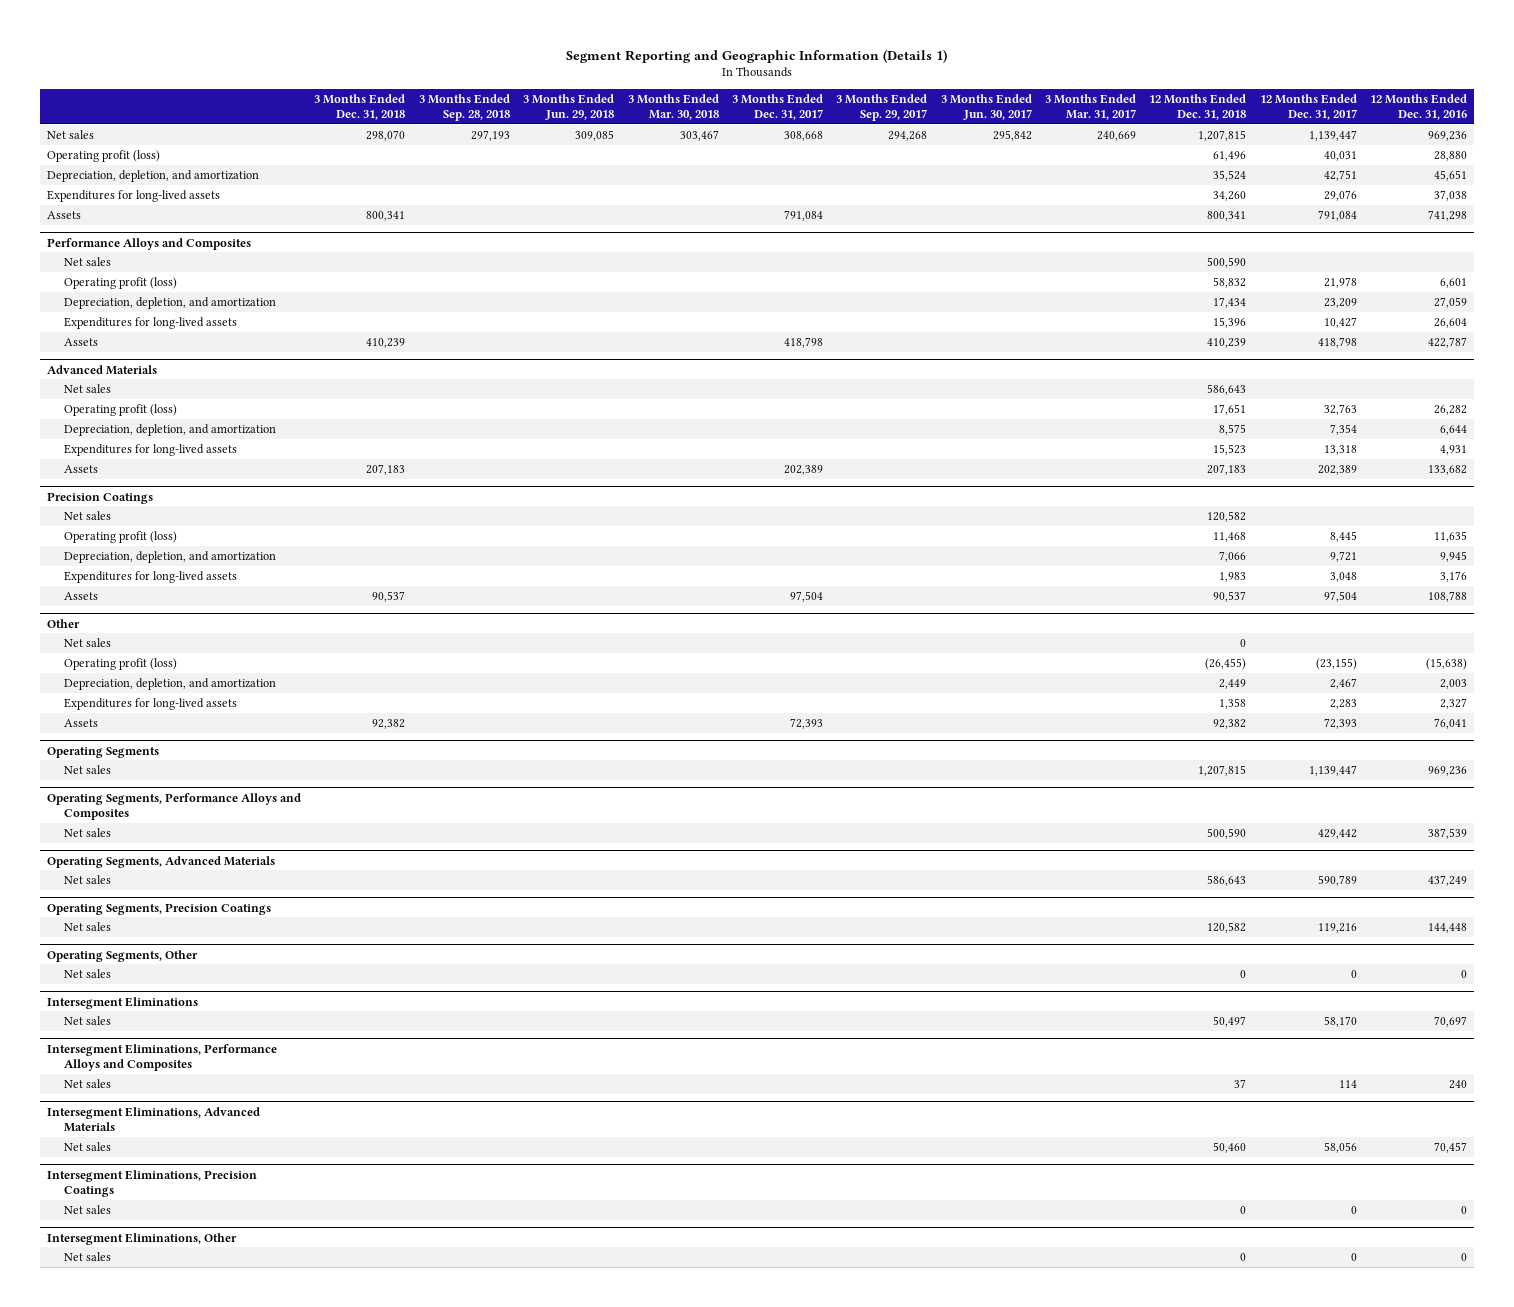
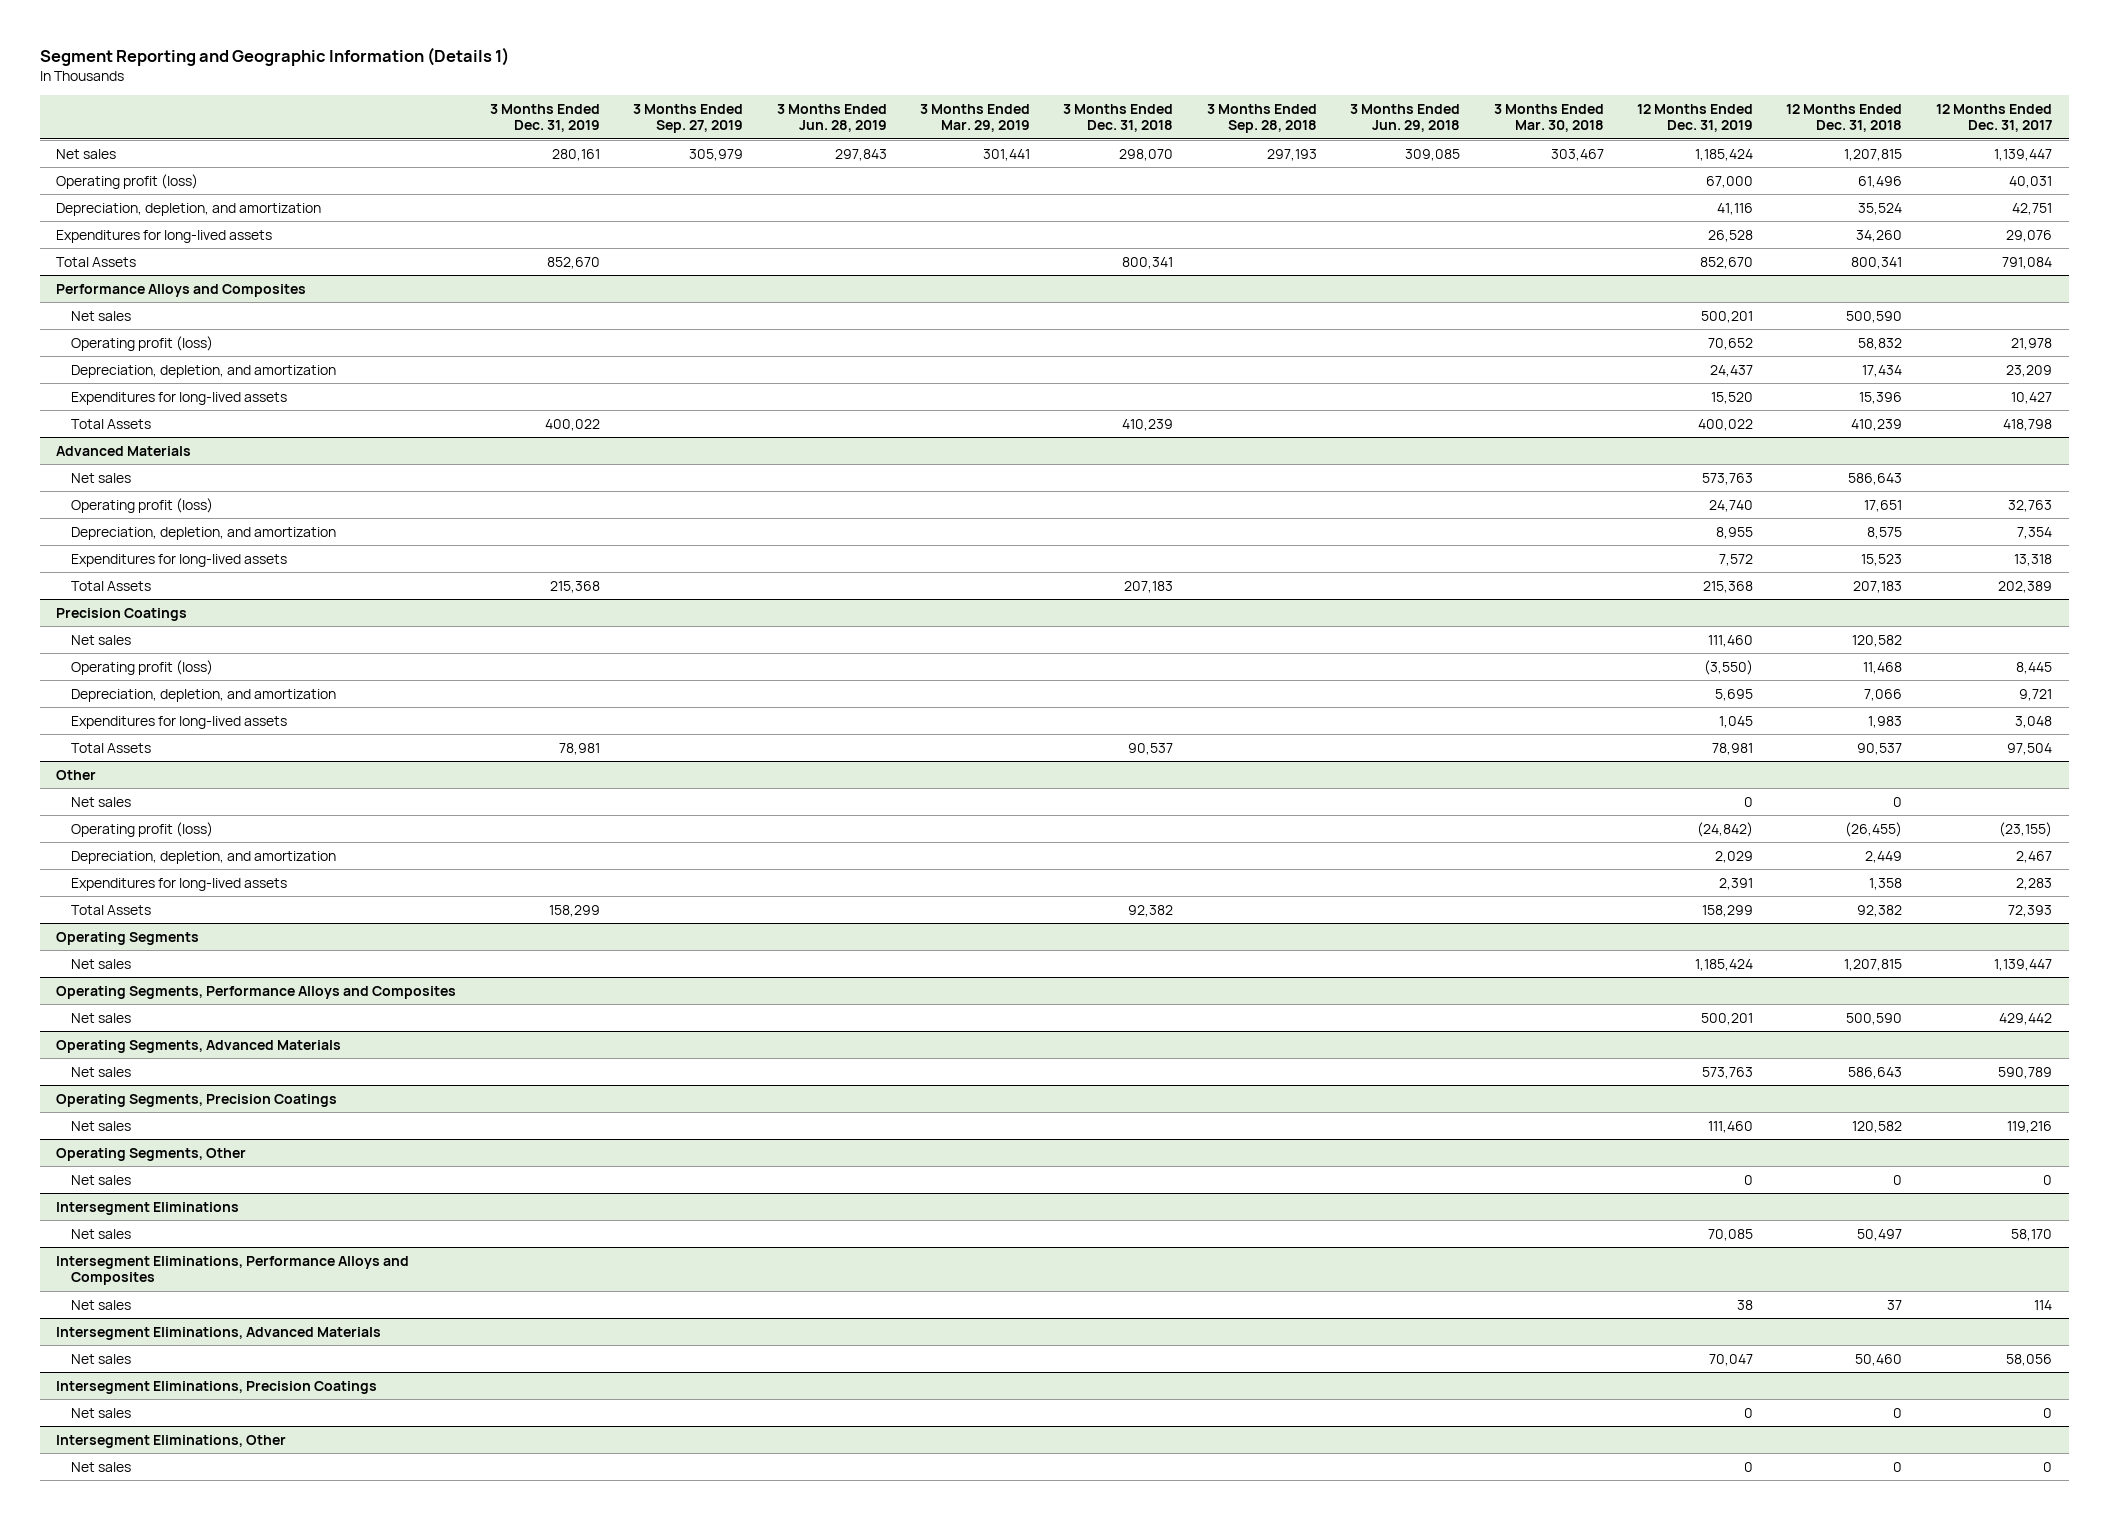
- | 3 Months Ended Dec. 31, 2018 | 3 Months Ended Sep. 28, 2018 | 3 Months Ended Jun. 29, 2018 | 3 Months Ended Mar. 30, 2018 | 3 Months Ended Dec. 31, 2017 | 3 Months Ended Sep. 29, 2017 | 3 Months Ended Jun. 30, 2017 | 3 Months Ended Mar. 31, 2017 | 12 Months Ended Dec. 31, 2018 | 12 Months Ended Dec. 31, 2017 | 12 Months Ended Dec. 31, 2016
+ | 3 Months Ended Dec. 31, 2019 | 3 Months Ended Sep. 27, 2019 | 3 Months Ended Jun. 28, 2019 | 3 Months Ended Mar. 29, 2019 | 3 Months Ended Dec. 31, 2018 | 3 Months Ended Sep. 28, 2018 | 3 Months Ended Jun. 29, 2018 | 3 Months Ended Mar. 30, 2018 | 12 Months Ended Dec. 31, 2019 | 12 Months Ended Dec. 31, 2018 | 12 Months Ended Dec. 31, 2017
- Assets | 800,341 | | | | 791,084 | | | | 800,341 | 791,084 | 741,298
+ Total Assets | 852,670 | | | | 800,341 | | | | 852,670 | 800,341 | 791,084
@ Performance Alloys and Composites
- Assets | 410,239 | | | | 418,798 | | | | 410,239 | 418,798 | 422,787
+ Total Assets | 400,022 | | | | 410,239 | | | | 400,022 | 410,239 | 418,798
@ Advanced Materials
- Assets | 207,183 | | | | 202,389 | | | | 207,183 | 202,389 | 133,682
+ Total Assets | 215,368 | | | | 207,183 | | | | 215,368 | 207,183 | 202,389
@ Precision Coatings
- Assets | 90,537 | | | | 97,504 | | | | 90,537 | 97,504 | 108,788
+ Total Assets | 78,981 | | | | 90,537 | | | | 78,981 | 90,537 | 97,504
@ Other
- Assets | 92,382 | | | | 72,393 | | | | 92,382 | 72,393 | 76,041
+ Total Assets | 158,299 | | | | 92,382 | | | | 158,299 | 92,382 | 72,393

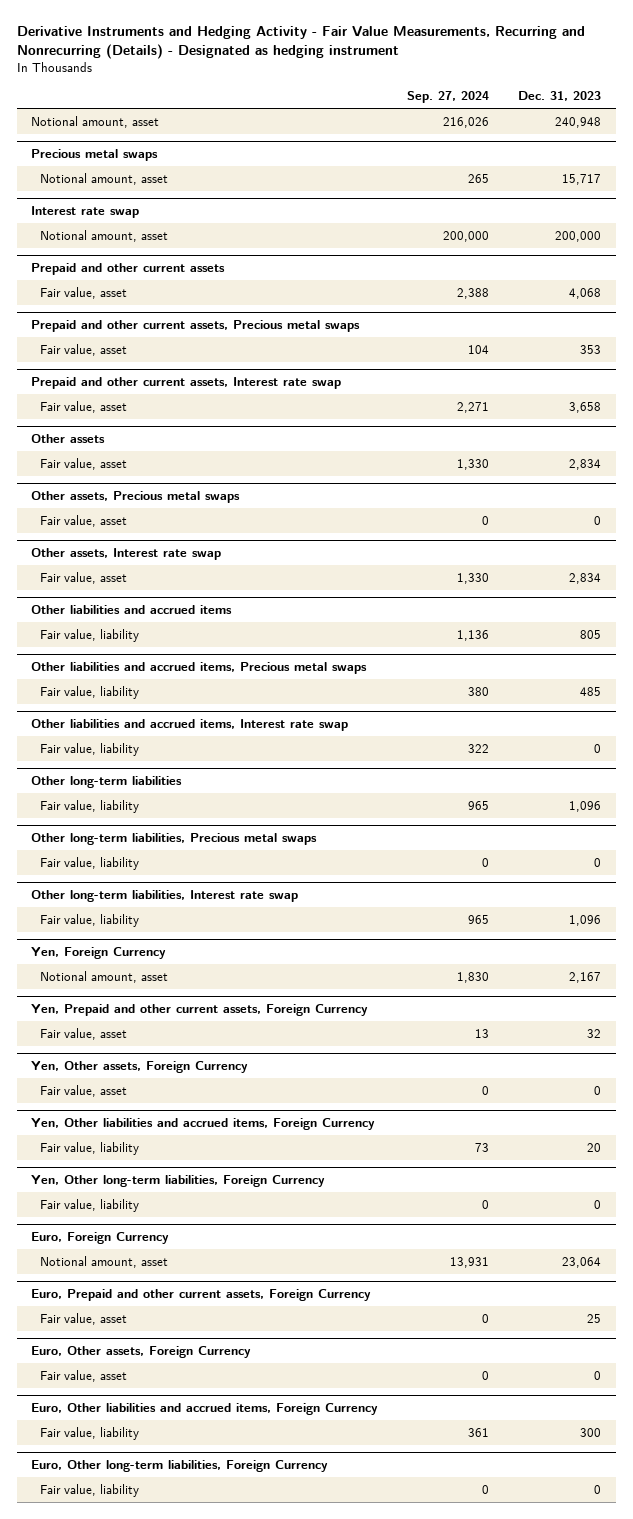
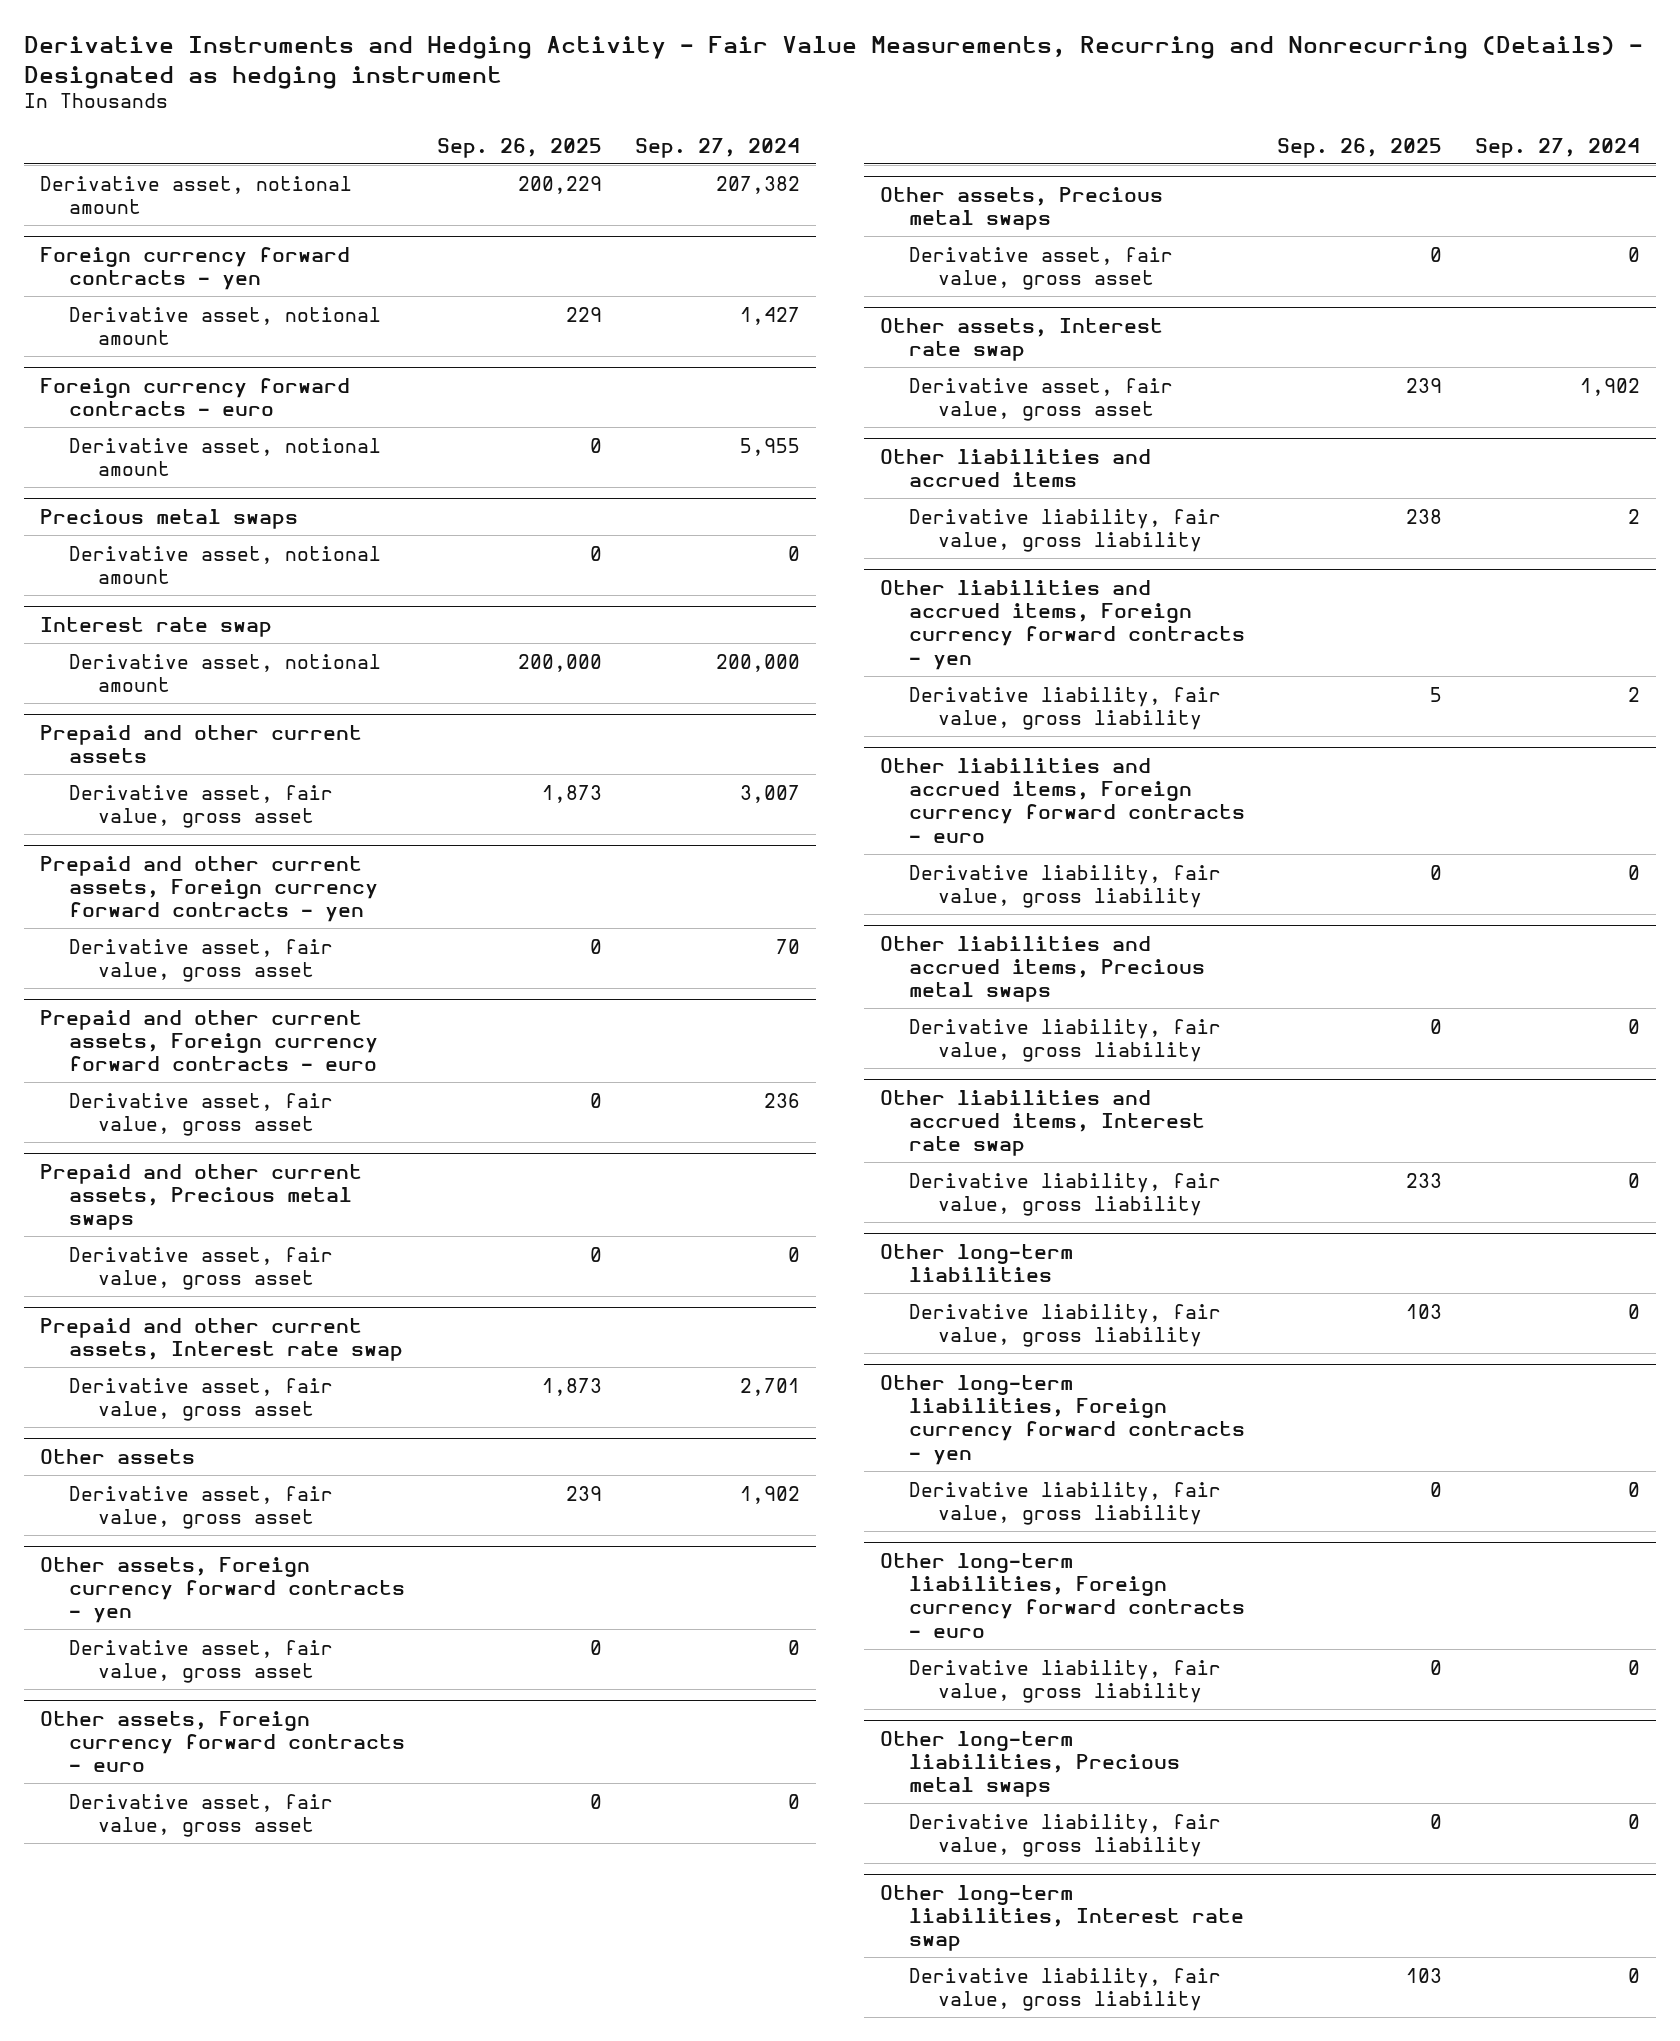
- | Sep. 27, 2024 | Dec. 31, 2023
+ | Sep. 26, 2025 | Sep. 27, 2024
- Notional amount, asset | 216,026 | 240,948
+ Derivative asset, notional amount | 200,229 | 207,382
+ Foreign currency forward contracts - yen
+ Derivative asset, notional amount | 229 | 1,427
+ Foreign currency forward contracts - euro
+ Derivative asset, notional amount | 0 | 5,955
@ Precious metal swaps
- Notional amount, asset | 265 | 15,717
+ Derivative asset, notional amount | 0 | 0
@ Interest rate swap
- Notional amount, asset | 200,000 | 200,000
+ Derivative asset, notional amount | 200,000 | 200,000
@ Prepaid and other current assets
- Fair value, asset | 2,388 | 4,068
+ Derivative asset, fair value, gross asset | 1,873 | 3,007
+ Prepaid and other current assets, Foreign currency forward contracts - yen
+ Derivative asset, fair value, gross asset | 0 | 70
+ Prepaid and other current assets, Foreign currency forward contracts - euro
+ Derivative asset, fair value, gross asset | 0 | 236
@ Prepaid and other current assets, Precious metal swaps
- Fair value, asset | 104 | 353
+ Derivative asset, fair value, gross asset | 0 | 0
@ Prepaid and other current assets, Interest rate swap
- Fair value, asset | 2,271 | 3,658
+ Derivative asset, fair value, gross asset | 1,873 | 2,701
@ Other assets
- Fair value, asset | 1,330 | 2,834
+ Derivative asset, fair value, gross asset | 239 | 1,902
+ Other assets, Foreign currency forward contracts - yen
+ Derivative asset, fair value, gross asset | 0 | 0
+ Other assets, Foreign currency forward contracts - euro
+ Derivative asset, fair value, gross asset | 0 | 0
@ Other assets, Precious metal swaps
- Fair value, asset | 0 | 0
+ Derivative asset, fair value, gross asset | 0 | 0
@ Other assets, Interest rate swap
- Fair value, asset | 1,330 | 2,834
+ Derivative asset, fair value, gross asset | 239 | 1,902
@ Other liabilities and accrued items
- Fair value, liability | 1,136 | 805
+ Derivative liability, fair value, gross liability | 238 | 2
+ Other liabilities and accrued items, Foreign currency forward contracts - yen
+ Derivative liability, fair value, gross liability | 5 | 2
+ Other liabilities and accrued items, Foreign currency forward contracts - euro
+ Derivative liability, fair value, gross liability | 0 | 0
@ Other liabilities and accrued items, Precious metal swaps
- Fair value, liability | 380 | 485
+ Derivative liability, fair value, gross liability | 0 | 0
@ Other liabilities and accrued items, Interest rate swap
- Fair value, liability | 322 | 0
+ Derivative liability, fair value, gross liability | 233 | 0
@ Other long-term liabilities
- Fair value, liability | 965 | 1,096
+ Derivative liability, fair value, gross liability | 103 | 0
+ Other long-term liabilities, Foreign currency forward contracts - yen
+ Derivative liability, fair value, gross liability | 0 | 0
+ Other long-term liabilities, Foreign currency forward contracts - euro
+ Derivative liability, fair value, gross liability | 0 | 0
@ Other long-term liabilities, Precious metal swaps
- Fair value, liability | 0 | 0
+ Derivative liability, fair value, gross liability | 0 | 0
@ Other long-term liabilities, Interest rate swap
- Fair value, liability | 965 | 1,096
- Yen, Foreign Currency
- Notional amount, asset | 1,830 | 2,167
- Yen, Prepaid and other current assets, Foreign Currency
- Fair value, asset | 13 | 32
- Yen, Other assets, Foreign Currency
- Fair value, asset | 0 | 0
- Yen, Other liabilities and accrued items, Foreign Currency
- Fair value, liability | 73 | 20
- Yen, Other long-term liabilities, Foreign Currency
- Fair value, liability | 0 | 0
- Euro, Foreign Currency
- Notional amount, asset | 13,931 | 23,064
- Euro, Prepaid and other current assets, Foreign Currency
- Fair value, asset | 0 | 25
- Euro, Other assets, Foreign Currency
- Fair value, asset | 0 | 0
- Euro, Other liabilities and accrued items, Foreign Currency
- Fair value, liability | 361 | 300
- Euro, Other long-term liabilities, Foreign Currency
- Fair value, liability | 0 | 0
@ Other long-term liabilities, Interest rate swap
+ Derivative liability, fair value, gross liability | 103 | 0

